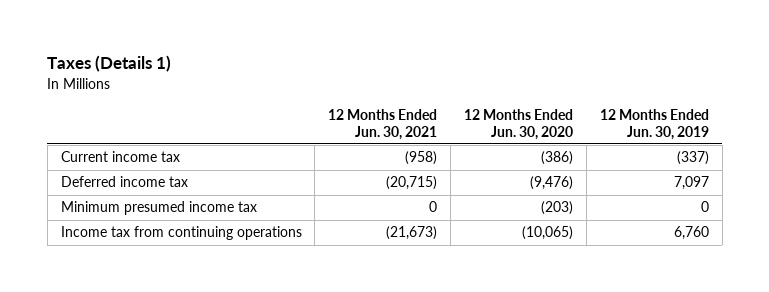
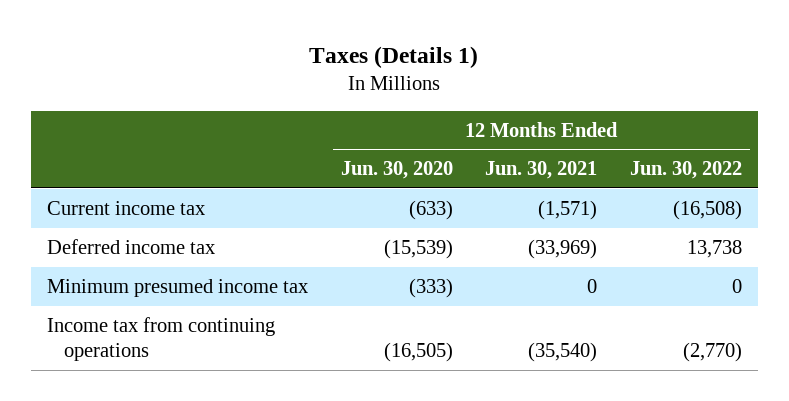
- | 12 Months Ended Jun. 30, 2021 | 12 Months Ended Jun. 30, 2020 | 12 Months Ended Jun. 30, 2019
+ | 12 Months Ended Jun. 30, 2020 | 12 Months Ended Jun. 30, 2021 | 12 Months Ended Jun. 30, 2022
- Current income tax | (958) | (386) | (337)
- Deferred income tax | (20,715) | (9,476) | 7,097
- Minimum presumed income tax | 0 | (203) | 0
- Income tax from continuing operations | (21,673) | (10,065) | 6,760
+ Current income tax | (633) | (1,571) | (16,508)
+ Deferred income tax | (15,539) | (33,969) | 13,738
+ Minimum presumed income tax | (333) | 0 | 0
+ Income tax from continuing operations | (16,505) | (35,540) | (2,770)

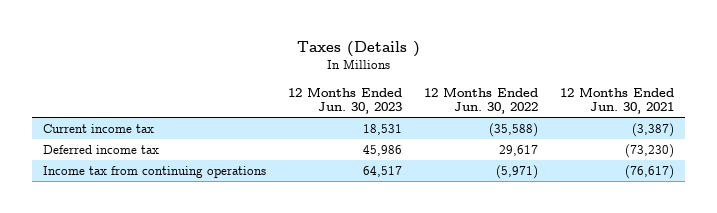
- Taxes (Details 1)
+ Taxes (Details )
- | 12 Months Ended Jun. 30, 2020 | 12 Months Ended Jun. 30, 2021 | 12 Months Ended Jun. 30, 2022
+ | 12 Months Ended Jun. 30, 2023 | 12 Months Ended Jun. 30, 2022 | 12 Months Ended Jun. 30, 2021
- Current income tax | (633) | (1,571) | (16,508)
- Deferred income tax | (15,539) | (33,969) | 13,738
- Minimum presumed income tax | (333) | 0 | 0
- Income tax from continuing operations | (16,505) | (35,540) | (2,770)
+ Current income tax | 18,531 | (35,588) | (3,387)
+ Deferred income tax | 45,986 | 29,617 | (73,230)
+ Income tax from continuing operations | 64,517 | (5,971) | (76,617)

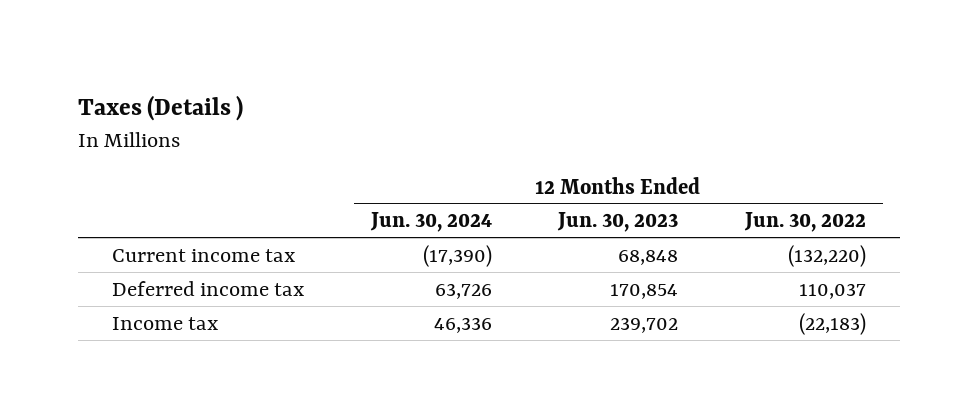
- | 12 Months Ended Jun. 30, 2023 | 12 Months Ended Jun. 30, 2022 | 12 Months Ended Jun. 30, 2021
+ | 12 Months Ended Jun. 30, 2024 | 12 Months Ended Jun. 30, 2023 | 12 Months Ended Jun. 30, 2022
- Current income tax | 18,531 | (35,588) | (3,387)
- Deferred income tax | 45,986 | 29,617 | (73,230)
- Income tax from continuing operations | 64,517 | (5,971) | (76,617)
+ Current income tax | (17,390) | 68,848 | (132,220)
+ Deferred income tax | 63,726 | 170,854 | 110,037
+ Income tax | 46,336 | 239,702 | (22,183)

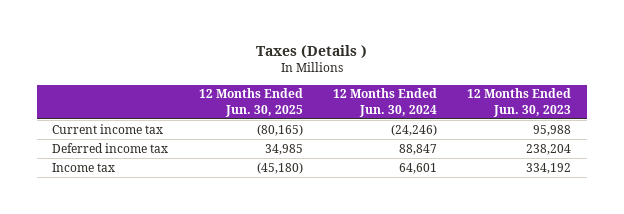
- | 12 Months Ended Jun. 30, 2024 | 12 Months Ended Jun. 30, 2023 | 12 Months Ended Jun. 30, 2022
+ | 12 Months Ended Jun. 30, 2025 | 12 Months Ended Jun. 30, 2024 | 12 Months Ended Jun. 30, 2023
- Current income tax | (17,390) | 68,848 | (132,220)
- Deferred income tax | 63,726 | 170,854 | 110,037
- Income tax | 46,336 | 239,702 | (22,183)
+ Current income tax | (80,165) | (24,246) | 95,988
+ Deferred income tax | 34,985 | 88,847 | 238,204
+ Income tax | (45,180) | 64,601 | 334,192

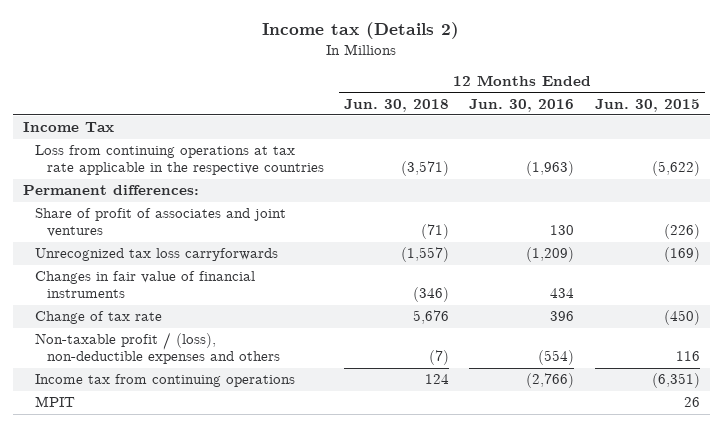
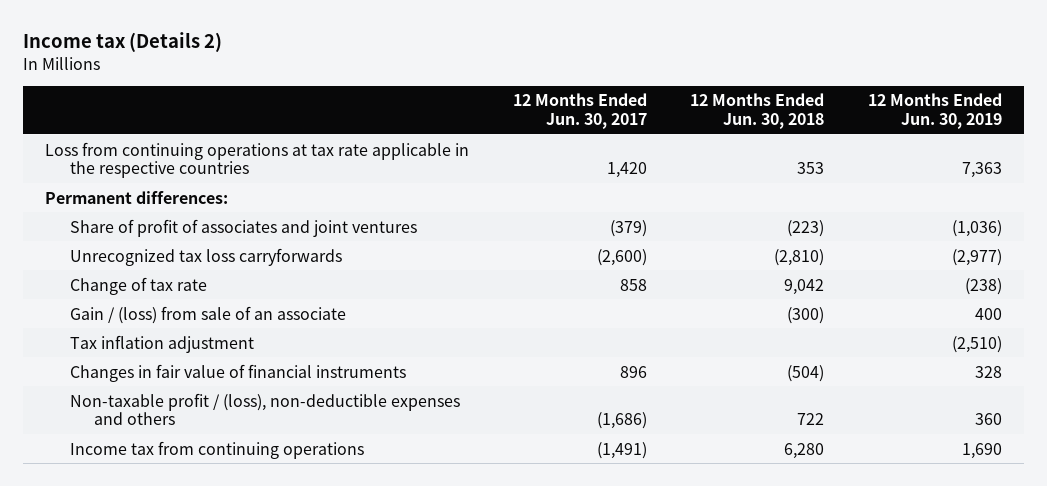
- | 12 Months Ended Jun. 30, 2018 | 12 Months Ended Jun. 30, 2016 | 12 Months Ended Jun. 30, 2015
+ | 12 Months Ended Jun. 30, 2017 | 12 Months Ended Jun. 30, 2018 | 12 Months Ended Jun. 30, 2019
- Income Tax
- Loss from continuing operations at tax rate applicable in the respective countries | (3,571) | (1,963) | (5,622)
+ Loss from continuing operations at tax rate applicable in the respective countries | 1,420 | 353 | 7,363
- Share of profit of associates and joint ventures | (71) | 130 | (226)
- Unrecognized tax loss carryforwards | (1,557) | (1,209) | (169)
- Changes in fair value of financial instruments | (346) | 434 |
- Change of tax rate | 5,676 | 396 | (450)
- Non-taxable profit / (loss), non-deductible expenses and others | (7) | (554) | 116
- Income tax from continuing operations | 124 | (2,766) | (6,351)
- MPIT | | | 26
+ Share of profit of associates and joint ventures | (379) | (223) | (1,036)
+ Unrecognized tax loss carryforwards | (2,600) | (2,810) | (2,977)
+ Change of tax rate | 858 | 9,042 | (238)
+ Gain / (loss) from sale of an associate | | (300) | 400
+ Tax inflation adjustment | | | (2,510)
+ Changes in fair value of financial instruments | 896 | (504) | 328
+ Non-taxable profit / (loss), non-deductible expenses and others | (1,686) | 722 | 360
+ Income tax from continuing operations | (1,491) | 6,280 | 1,690

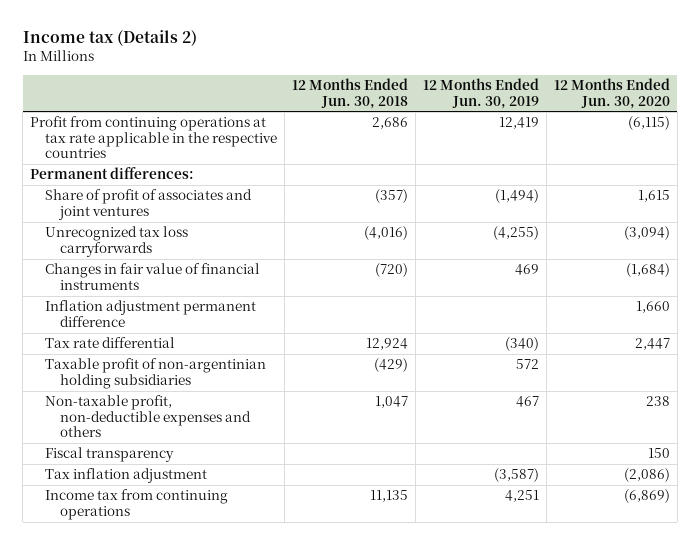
- | 12 Months Ended Jun. 30, 2017 | 12 Months Ended Jun. 30, 2018 | 12 Months Ended Jun. 30, 2019
+ | 12 Months Ended Jun. 30, 2018 | 12 Months Ended Jun. 30, 2019 | 12 Months Ended Jun. 30, 2020
- Loss from continuing operations at tax rate applicable in the respective countries | 1,420 | 353 | 7,363
+ Profit from continuing operations at tax rate applicable in the respective countries | 2,686 | 12,419 | (6,115)
- Share of profit of associates and joint ventures | (379) | (223) | (1,036)
- Unrecognized tax loss carryforwards | (2,600) | (2,810) | (2,977)
- Change of tax rate | 858 | 9,042 | (238)
- Gain / (loss) from sale of an associate | | (300) | 400
- Tax inflation adjustment | | | (2,510)
- Changes in fair value of financial instruments | 896 | (504) | 328
- Non-taxable profit / (loss), non-deductible expenses and others | (1,686) | 722 | 360
- Income tax from continuing operations | (1,491) | 6,280 | 1,690
+ Share of profit of associates and joint ventures | (357) | (1,494) | 1,615
+ Unrecognized tax loss carryforwards | (4,016) | (4,255) | (3,094)
+ Changes in fair value of financial instruments | (720) | 469 | (1,684)
+ Inflation adjustment permanent difference | | | 1,660
+ Tax rate differential | 12,924 | (340) | 2,447
+ Taxable profit of non-argentinian holding subsidiaries | (429) | 572 |
+ Non-taxable profit, non-deductible expenses and others | 1,047 | 467 | 238
+ Fiscal transparency | | | 150
+ Tax inflation adjustment | | (3,587) | (2,086)
+ Income tax from continuing operations | 11,135 | 4,251 | (6,869)

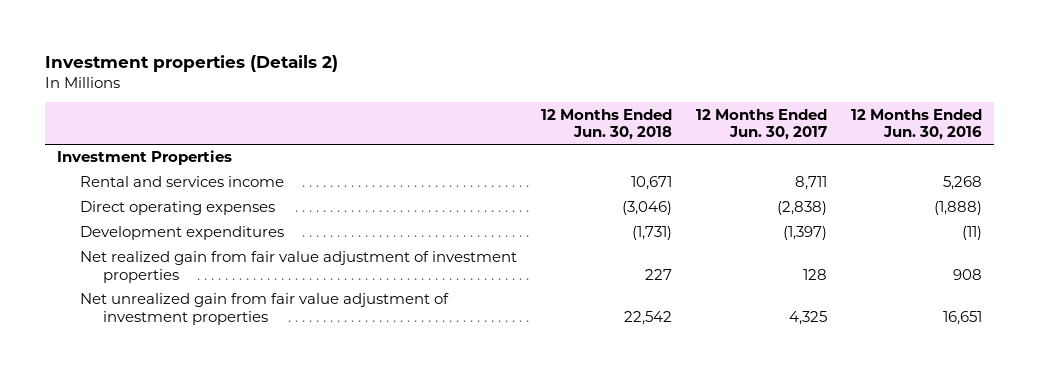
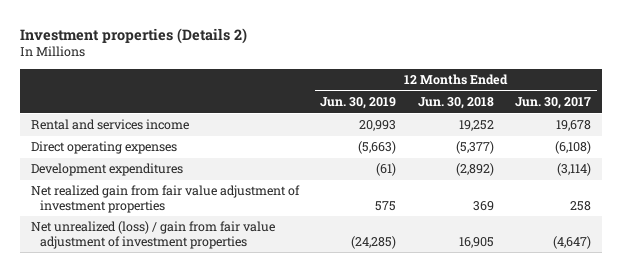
- | 12 Months Ended Jun. 30, 2018 | 12 Months Ended Jun. 30, 2017 | 12 Months Ended Jun. 30, 2016
+ | 12 Months Ended Jun. 30, 2019 | 12 Months Ended Jun. 30, 2018 | 12 Months Ended Jun. 30, 2017
- Investment Properties
- Rental and services income | 10,671 | 8,711 | 5,268
- Direct operating expenses | (3,046) | (2,838) | (1,888)
- Development expenditures | (1,731) | (1,397) | (11)
- Net realized gain from fair value adjustment of investment properties | 227 | 128 | 908
- Net unrealized gain from fair value adjustment of investment properties | 22,542 | 4,325 | 16,651
+ Rental and services income | 20,993 | 19,252 | 19,678
+ Direct operating expenses | (5,663) | (5,377) | (6,108)
+ Development expenditures | (61) | (2,892) | (3,114)
+ Net realized gain from fair value adjustment of investment properties | 575 | 369 | 258
+ Net unrealized (loss) / gain from fair value adjustment of investment properties | (24,285) | 16,905 | (4,647)

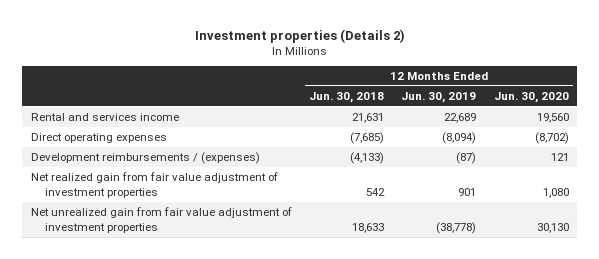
- | 12 Months Ended Jun. 30, 2019 | 12 Months Ended Jun. 30, 2018 | 12 Months Ended Jun. 30, 2017
+ | 12 Months Ended Jun. 30, 2018 | 12 Months Ended Jun. 30, 2019 | 12 Months Ended Jun. 30, 2020
- Rental and services income | 20,993 | 19,252 | 19,678
- Direct operating expenses | (5,663) | (5,377) | (6,108)
- Development expenditures | (61) | (2,892) | (3,114)
- Net realized gain from fair value adjustment of investment properties | 575 | 369 | 258
- Net unrealized (loss) / gain from fair value adjustment of investment properties | (24,285) | 16,905 | (4,647)
+ Rental and services income | 21,631 | 22,689 | 19,560
+ Direct operating expenses | (7,685) | (8,094) | (8,702)
+ Development reimbursements / (expenses) | (4,133) | (87) | 121
+ Net realized gain from fair value adjustment of investment properties | 542 | 901 | 1,080
+ Net unrealized gain from fair value adjustment of investment properties | 18,633 | (38,778) | 30,130

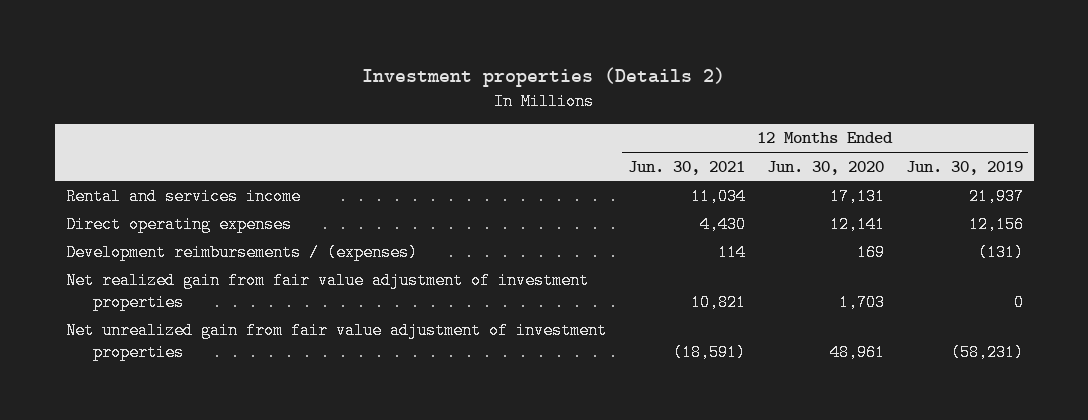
- | 12 Months Ended Jun. 30, 2018 | 12 Months Ended Jun. 30, 2019 | 12 Months Ended Jun. 30, 2020
+ | 12 Months Ended Jun. 30, 2021 | 12 Months Ended Jun. 30, 2020 | 12 Months Ended Jun. 30, 2019
- Rental and services income | 21,631 | 22,689 | 19,560
- Direct operating expenses | (7,685) | (8,094) | (8,702)
- Development reimbursements / (expenses) | (4,133) | (87) | 121
- Net realized gain from fair value adjustment of investment properties | 542 | 901 | 1,080
- Net unrealized gain from fair value adjustment of investment properties | 18,633 | (38,778) | 30,130
+ Rental and services income | 11,034 | 17,131 | 21,937
+ Direct operating expenses | 4,430 | 12,141 | 12,156
+ Development reimbursements / (expenses) | 114 | 169 | (131)
+ Net realized gain from fair value adjustment of investment properties | 10,821 | 1,703 | 0
+ Net unrealized gain from fair value adjustment of investment properties | (18,591) | 48,961 | (58,231)

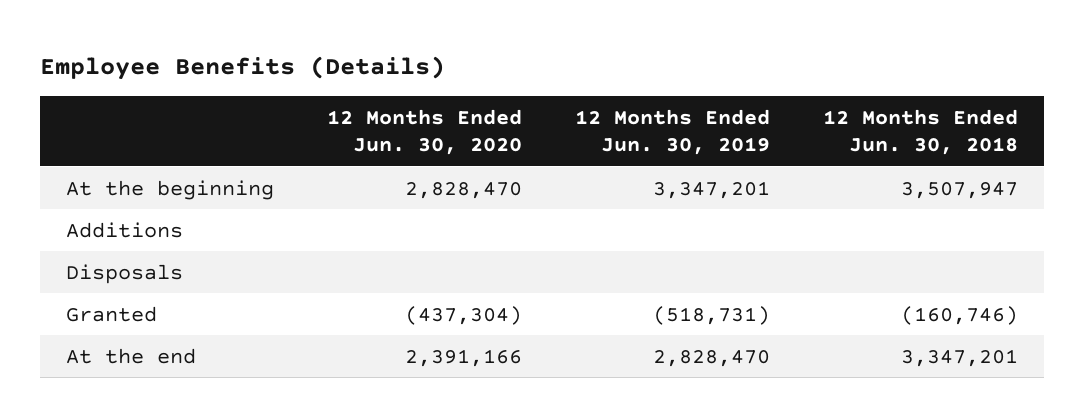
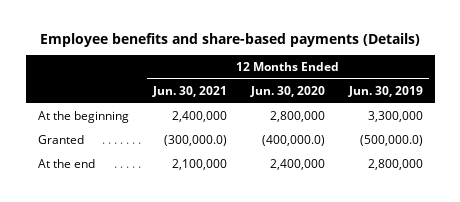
- Employee Benefits (Details)
+ Employee benefits and share-based payments (Details)
- | 12 Months Ended Jun. 30, 2020 | 12 Months Ended Jun. 30, 2019 | 12 Months Ended Jun. 30, 2018
+ | 12 Months Ended Jun. 30, 2021 | 12 Months Ended Jun. 30, 2020 | 12 Months Ended Jun. 30, 2019
- At the beginning | 2,828,470 | 3,347,201 | 3,507,947
- Additions
- Disposals
- Granted | (437,304) | (518,731) | (160,746)
- At the end | 2,391,166 | 2,828,470 | 3,347,201
+ At the beginning | 2,400,000 | 2,800,000 | 3,300,000
+ Granted | (300,000.0) | (400,000.0) | (500,000.0)
+ At the end | 2,100,000 | 2,400,000 | 2,800,000

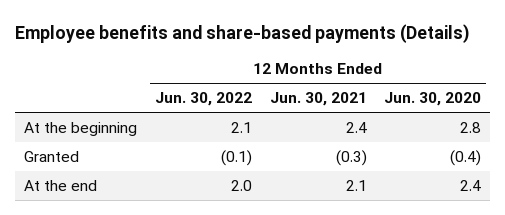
- | 12 Months Ended Jun. 30, 2021 | 12 Months Ended Jun. 30, 2020 | 12 Months Ended Jun. 30, 2019
+ | 12 Months Ended Jun. 30, 2022 | 12 Months Ended Jun. 30, 2021 | 12 Months Ended Jun. 30, 2020
- At the beginning | 2,400,000 | 2,800,000 | 3,300,000
- Granted | (300,000.0) | (400,000.0) | (500,000.0)
- At the end | 2,100,000 | 2,400,000 | 2,800,000
+ At the beginning | 2.1 | 2.4 | 2.8
+ Granted | (0.1) | (0.3) | (0.4)
+ At the end | 2.0 | 2.1 | 2.4

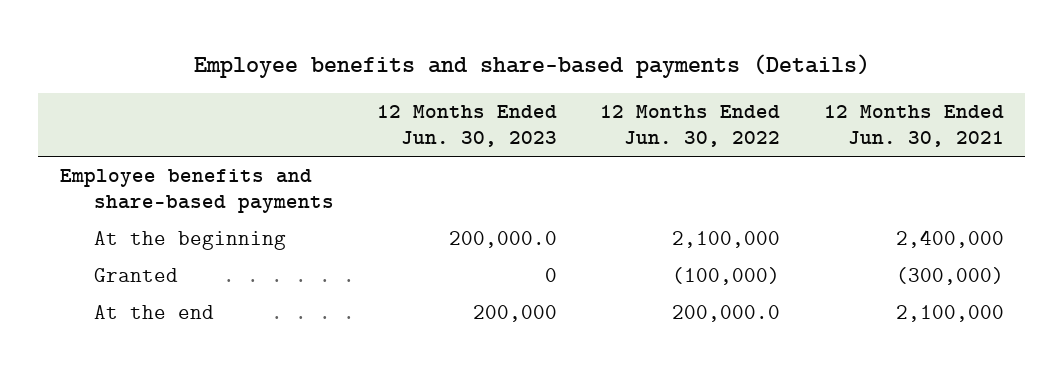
- | 12 Months Ended Jun. 30, 2022 | 12 Months Ended Jun. 30, 2021 | 12 Months Ended Jun. 30, 2020
+ | 12 Months Ended Jun. 30, 2023 | 12 Months Ended Jun. 30, 2022 | 12 Months Ended Jun. 30, 2021
- At the beginning | 2.1 | 2.4 | 2.8
- Granted | (0.1) | (0.3) | (0.4)
- At the end | 2.0 | 2.1 | 2.4
+ Employee benefits and share-based payments
+ At the beginning | 200,000.0 | 2,100,000 | 2,400,000
+ Granted | 0 | (100,000) | (300,000)
+ At the end | 200,000 | 200,000.0 | 2,100,000

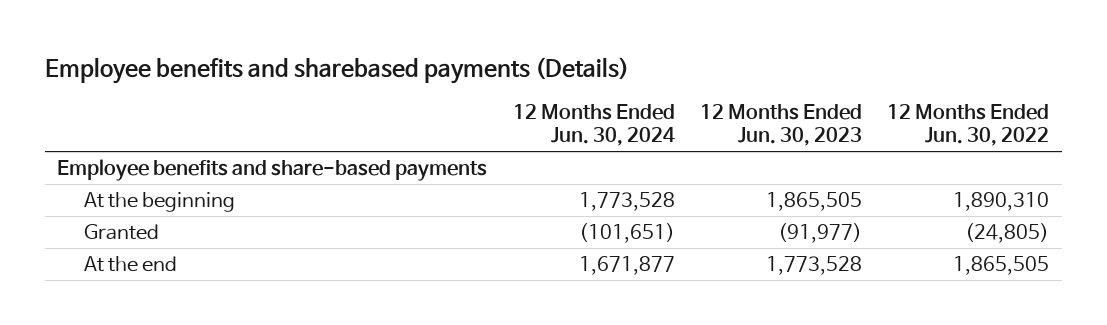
- Employee benefits and share-based payments (Details)
+ Employee benefits and sharebased payments (Details)
- | 12 Months Ended Jun. 30, 2023 | 12 Months Ended Jun. 30, 2022 | 12 Months Ended Jun. 30, 2021
+ | 12 Months Ended Jun. 30, 2024 | 12 Months Ended Jun. 30, 2023 | 12 Months Ended Jun. 30, 2022
- At the beginning | 200,000.0 | 2,100,000 | 2,400,000
- Granted | 0 | (100,000) | (300,000)
- At the end | 200,000 | 200,000.0 | 2,100,000
+ At the beginning | 1,773,528 | 1,865,505 | 1,890,310
+ Granted | (101,651) | (91,977) | (24,805)
+ At the end | 1,671,877 | 1,773,528 | 1,865,505

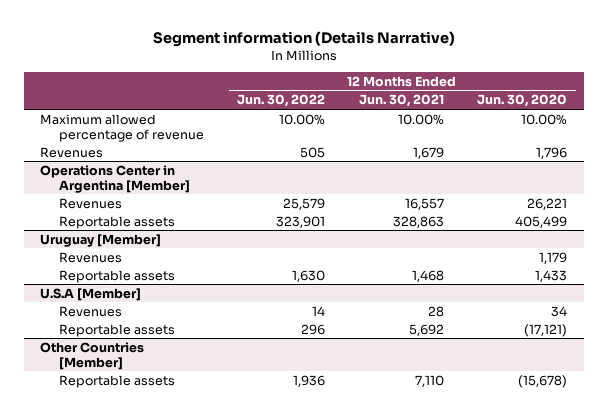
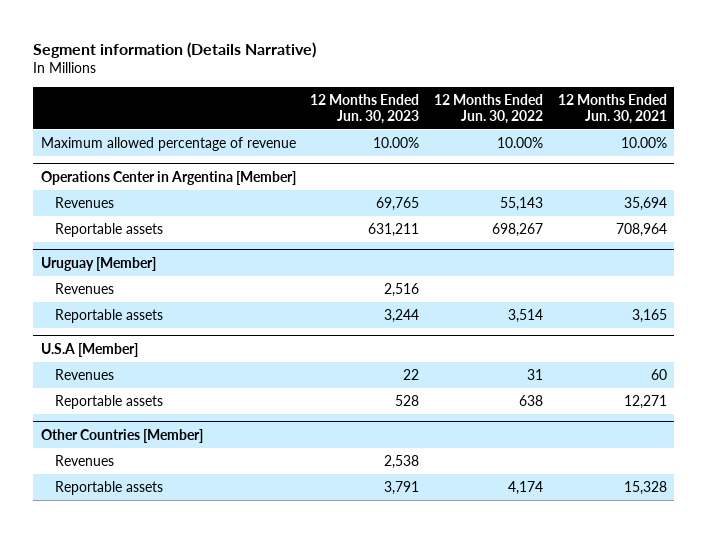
- | 12 Months Ended Jun. 30, 2022 | 12 Months Ended Jun. 30, 2021 | 12 Months Ended Jun. 30, 2020
+ | 12 Months Ended Jun. 30, 2023 | 12 Months Ended Jun. 30, 2022 | 12 Months Ended Jun. 30, 2021
- Revenues | 505 | 1,679 | 1,796
@ Operations Center in Argentina [Member]
- Revenues | 25,579 | 16,557 | 26,221
- Reportable assets | 323,901 | 328,863 | 405,499
+ Revenues | 69,765 | 55,143 | 35,694
+ Reportable assets | 631,211 | 698,267 | 708,964
@ Uruguay [Member]
- Reportable assets | 1,630 | 1,468 | 1,433
+ Reportable assets | 3,244 | 3,514 | 3,165
@ U.S.A [Member]
- Revenues | 14 | 28 | 34
- Reportable assets | 296 | 5,692 | (17,121)
+ Revenues | 22 | 31 | 60
+ Reportable assets | 528 | 638 | 12,271
@ Other Countries [Member]
- Reportable assets | 1,936 | 7,110 | (15,678)
+ Revenues | 2,538 | |
+ Reportable assets | 3,791 | 4,174 | 15,328

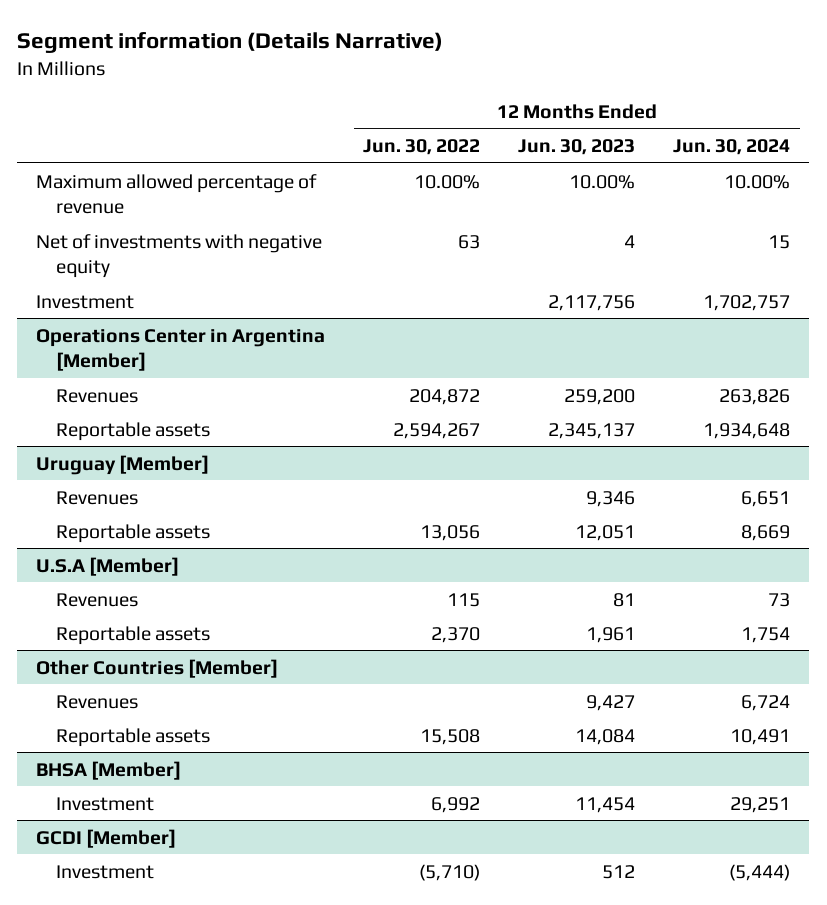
- | 12 Months Ended Jun. 30, 2023 | 12 Months Ended Jun. 30, 2022 | 12 Months Ended Jun. 30, 2021
+ | 12 Months Ended Jun. 30, 2022 | 12 Months Ended Jun. 30, 2023 | 12 Months Ended Jun. 30, 2024
+ Net of investments with negative equity | 63 | 4 | 15
+ Investment | | 2,117,756 | 1,702,757
@ Operations Center in Argentina [Member]
- Revenues | 69,765 | 55,143 | 35,694
- Reportable assets | 631,211 | 698,267 | 708,964
+ Revenues | 204,872 | 259,200 | 263,826
+ Reportable assets | 2,594,267 | 2,345,137 | 1,934,648
@ Uruguay [Member]
- Revenues | 2,516 | |
- Reportable assets | 3,244 | 3,514 | 3,165
+ Revenues | | 9,346 | 6,651
+ Reportable assets | 13,056 | 12,051 | 8,669
@ U.S.A [Member]
- Revenues | 22 | 31 | 60
- Reportable assets | 528 | 638 | 12,271
+ Revenues | 115 | 81 | 73
+ Reportable assets | 2,370 | 1,961 | 1,754
@ Other Countries [Member]
- Revenues | 2,538 | |
- Reportable assets | 3,791 | 4,174 | 15,328
+ Revenues | | 9,427 | 6,724
+ Reportable assets | 15,508 | 14,084 | 10,491
+ BHSA [Member]
+ Investment | 6,992 | 11,454 | 29,251
+ GCDI [Member]
+ Investment | (5,710) | 512 | (5,444)

